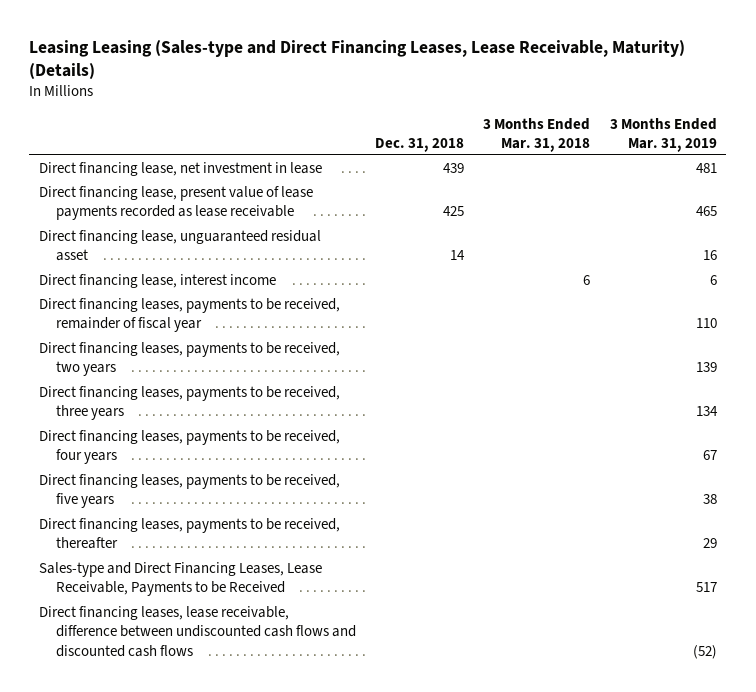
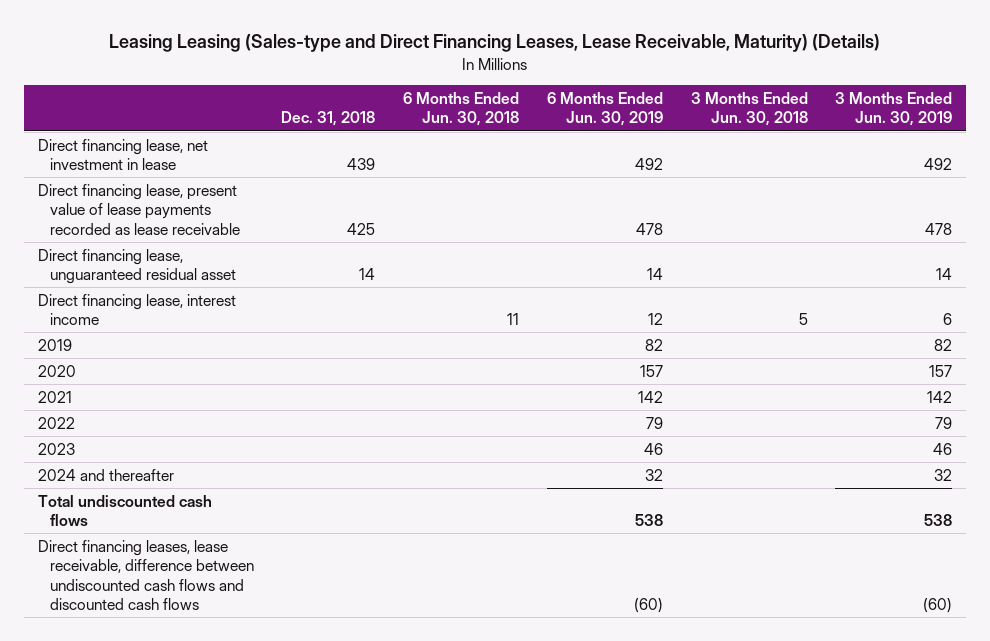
- | Dec. 31, 2018 | 3 Months Ended Mar. 31, 2018 | 3 Months Ended Mar. 31, 2019
+ | Dec. 31, 2018 | 6 Months Ended Jun. 30, 2018 | 6 Months Ended Jun. 30, 2019 | 3 Months Ended Jun. 30, 2018 | 3 Months Ended Jun. 30, 2019
- Direct financing leases, payments to be received, remainder of fiscal year | | | 110
- Direct financing leases, payments to be received, two years | | | 139
- Direct financing leases, payments to be received, three years | | | 134
- Direct financing leases, payments to be received, four years | | | 67
- Direct financing leases, payments to be received, five years | | | 38
- Direct financing leases, payments to be received, thereafter | | | 29
- Sales-type and Direct Financing Leases, Lease Receivable, Payments to be Received | | | 517
+ 2019 | | | 82 | | 82
+ 2020 | | | 157 | | 157
+ 2021 | | | 142 | | 142
+ 2022 | | | 79 | | 79
+ 2023 | | | 46 | | 46
+ 2024 and thereafter | | | 32 | | 32
+ Total undiscounted cash flows | | | 538 | | 538

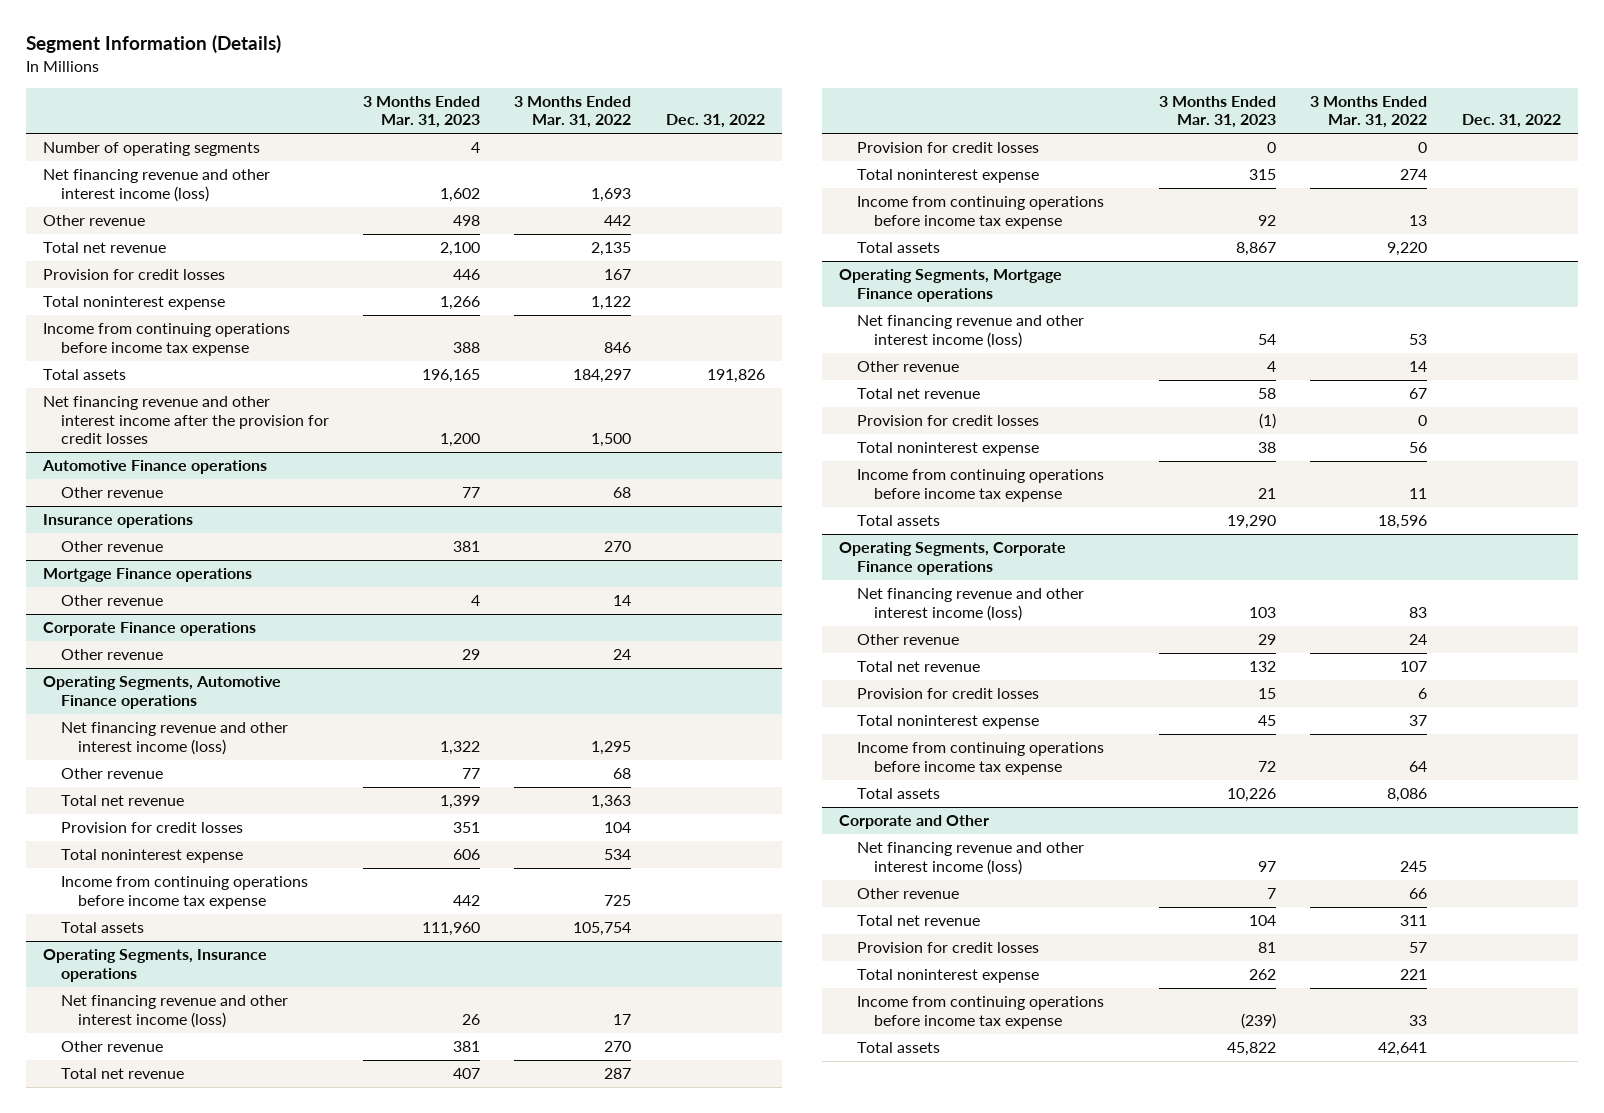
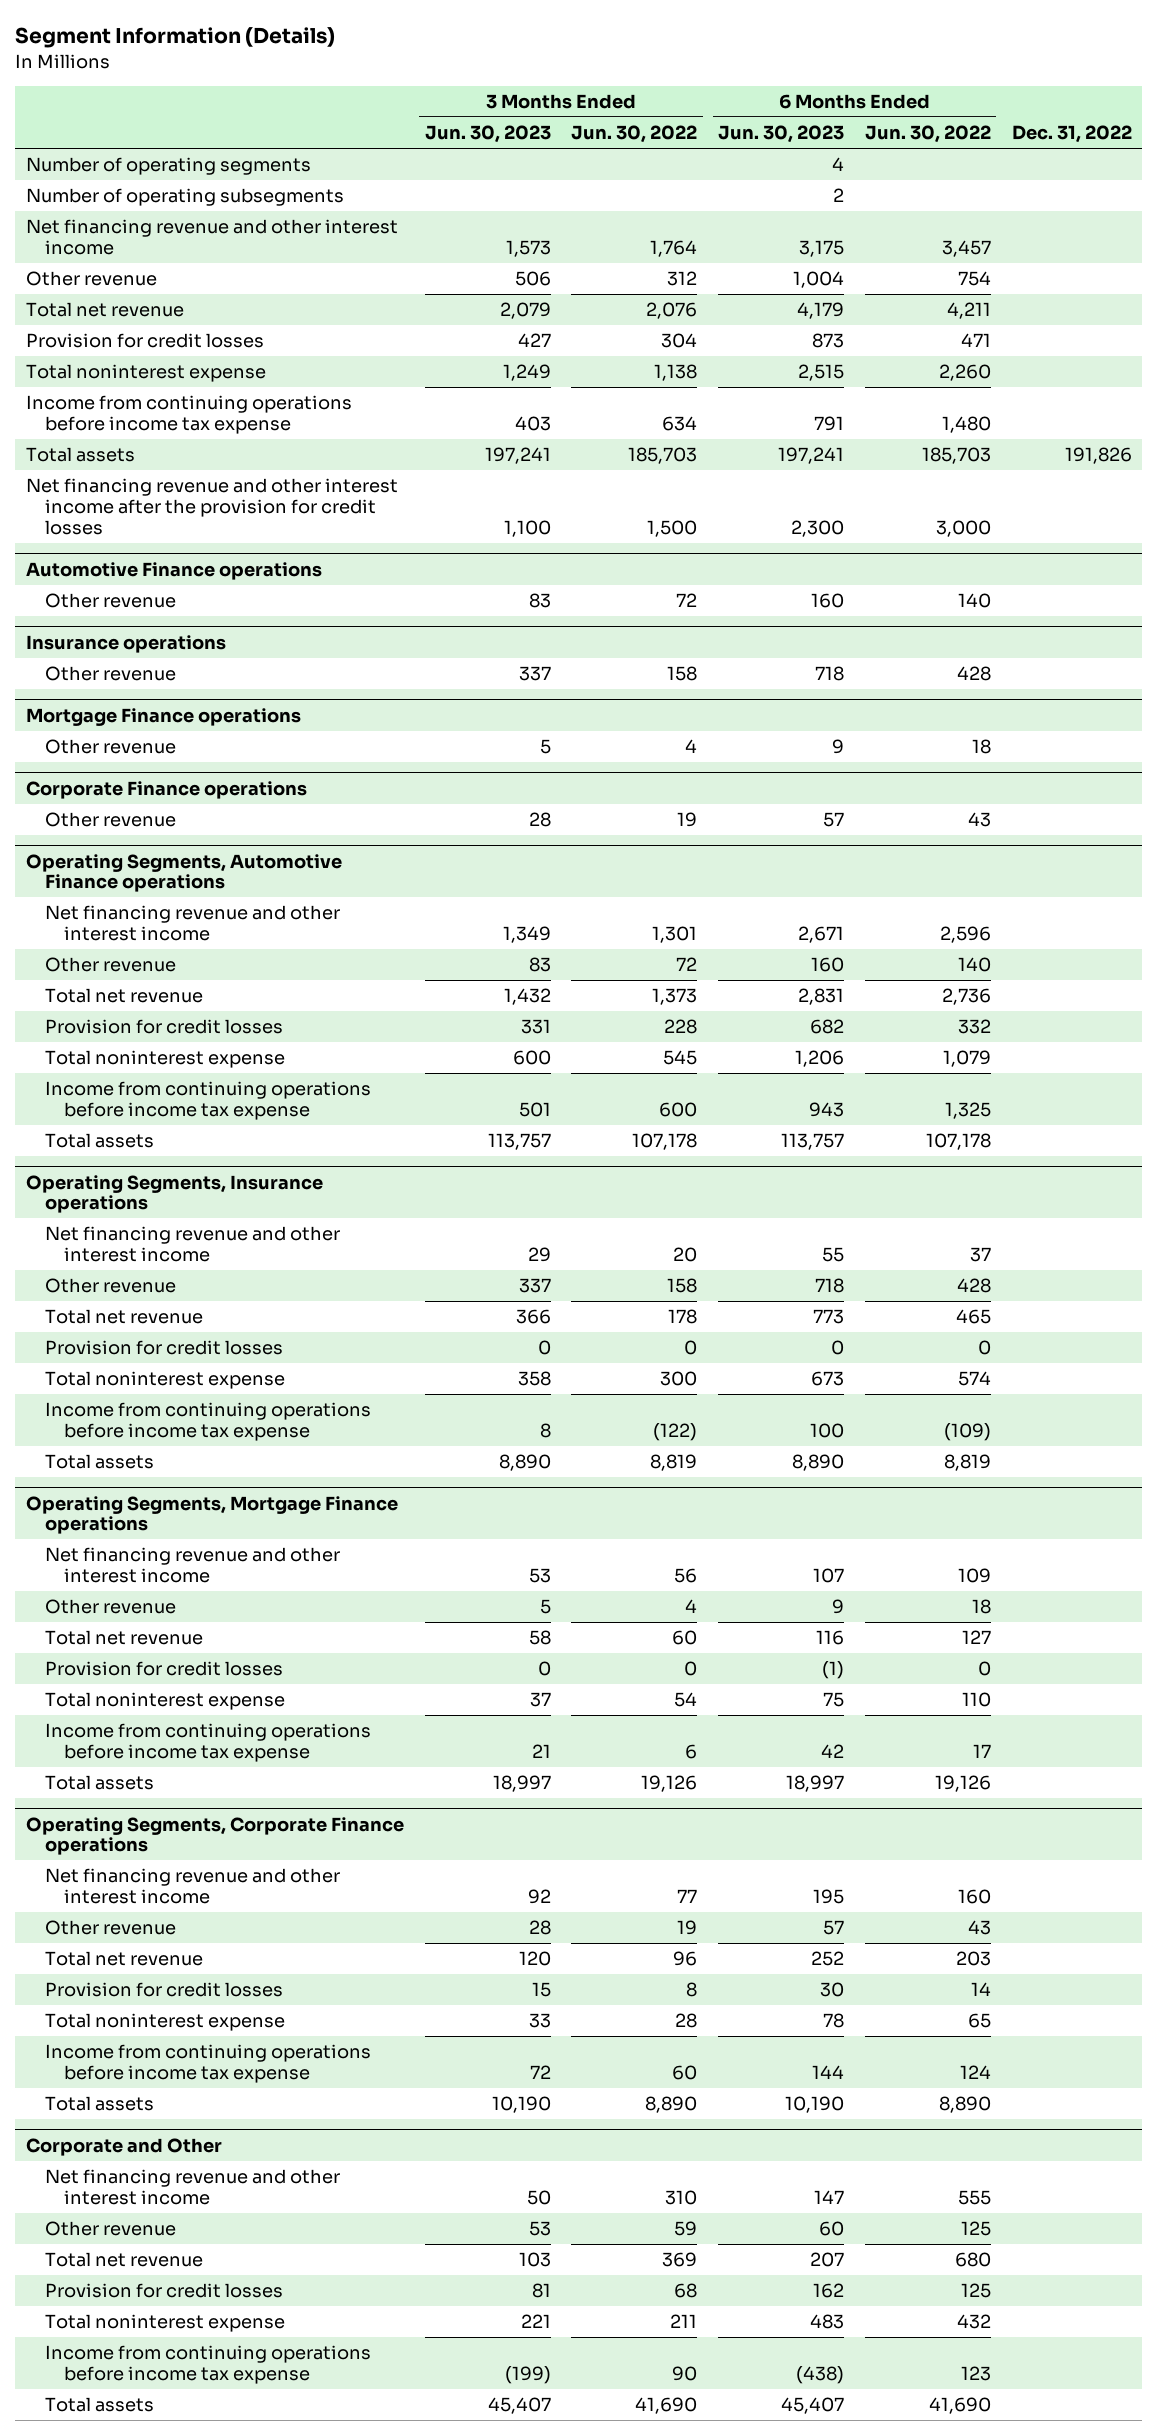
- | 3 Months Ended Mar. 31, 2023 | 3 Months Ended Mar. 31, 2022 | Dec. 31, 2022
+ | 3 Months Ended Jun. 30, 2023 | 3 Months Ended Jun. 30, 2022 | 6 Months Ended Jun. 30, 2023 | 6 Months Ended Jun. 30, 2022 | Dec. 31, 2022
- Net financing revenue and other interest income (loss) | 1,602 | 1,693 |
+ Number of operating subsegments | | | 2 | |
+ Net financing revenue and other interest income | 1,573 | 1,764 | 3,175 | 3,457 |
@ Operating Segments, Automotive Finance operations
- Net financing revenue and other interest income (loss) | 1,322 | 1,295 |
+ Net financing revenue and other interest income | 1,349 | 1,301 | 2,671 | 2,596 |
@ Operating Segments, Insurance operations
- Net financing revenue and other interest income (loss) | 26 | 17 |
+ Net financing revenue and other interest income | 29 | 20 | 55 | 37 |
@ Operating Segments, Mortgage Finance operations
- Net financing revenue and other interest income (loss) | 54 | 53 |
+ Net financing revenue and other interest income | 53 | 56 | 107 | 109 |
@ Operating Segments, Corporate Finance operations
- Net financing revenue and other interest income (loss) | 103 | 83 |
+ Net financing revenue and other interest income | 92 | 77 | 195 | 160 |
@ Corporate and Other
- Net financing revenue and other interest income (loss) | 97 | 245 |
+ Net financing revenue and other interest income | 50 | 310 | 147 | 555 |

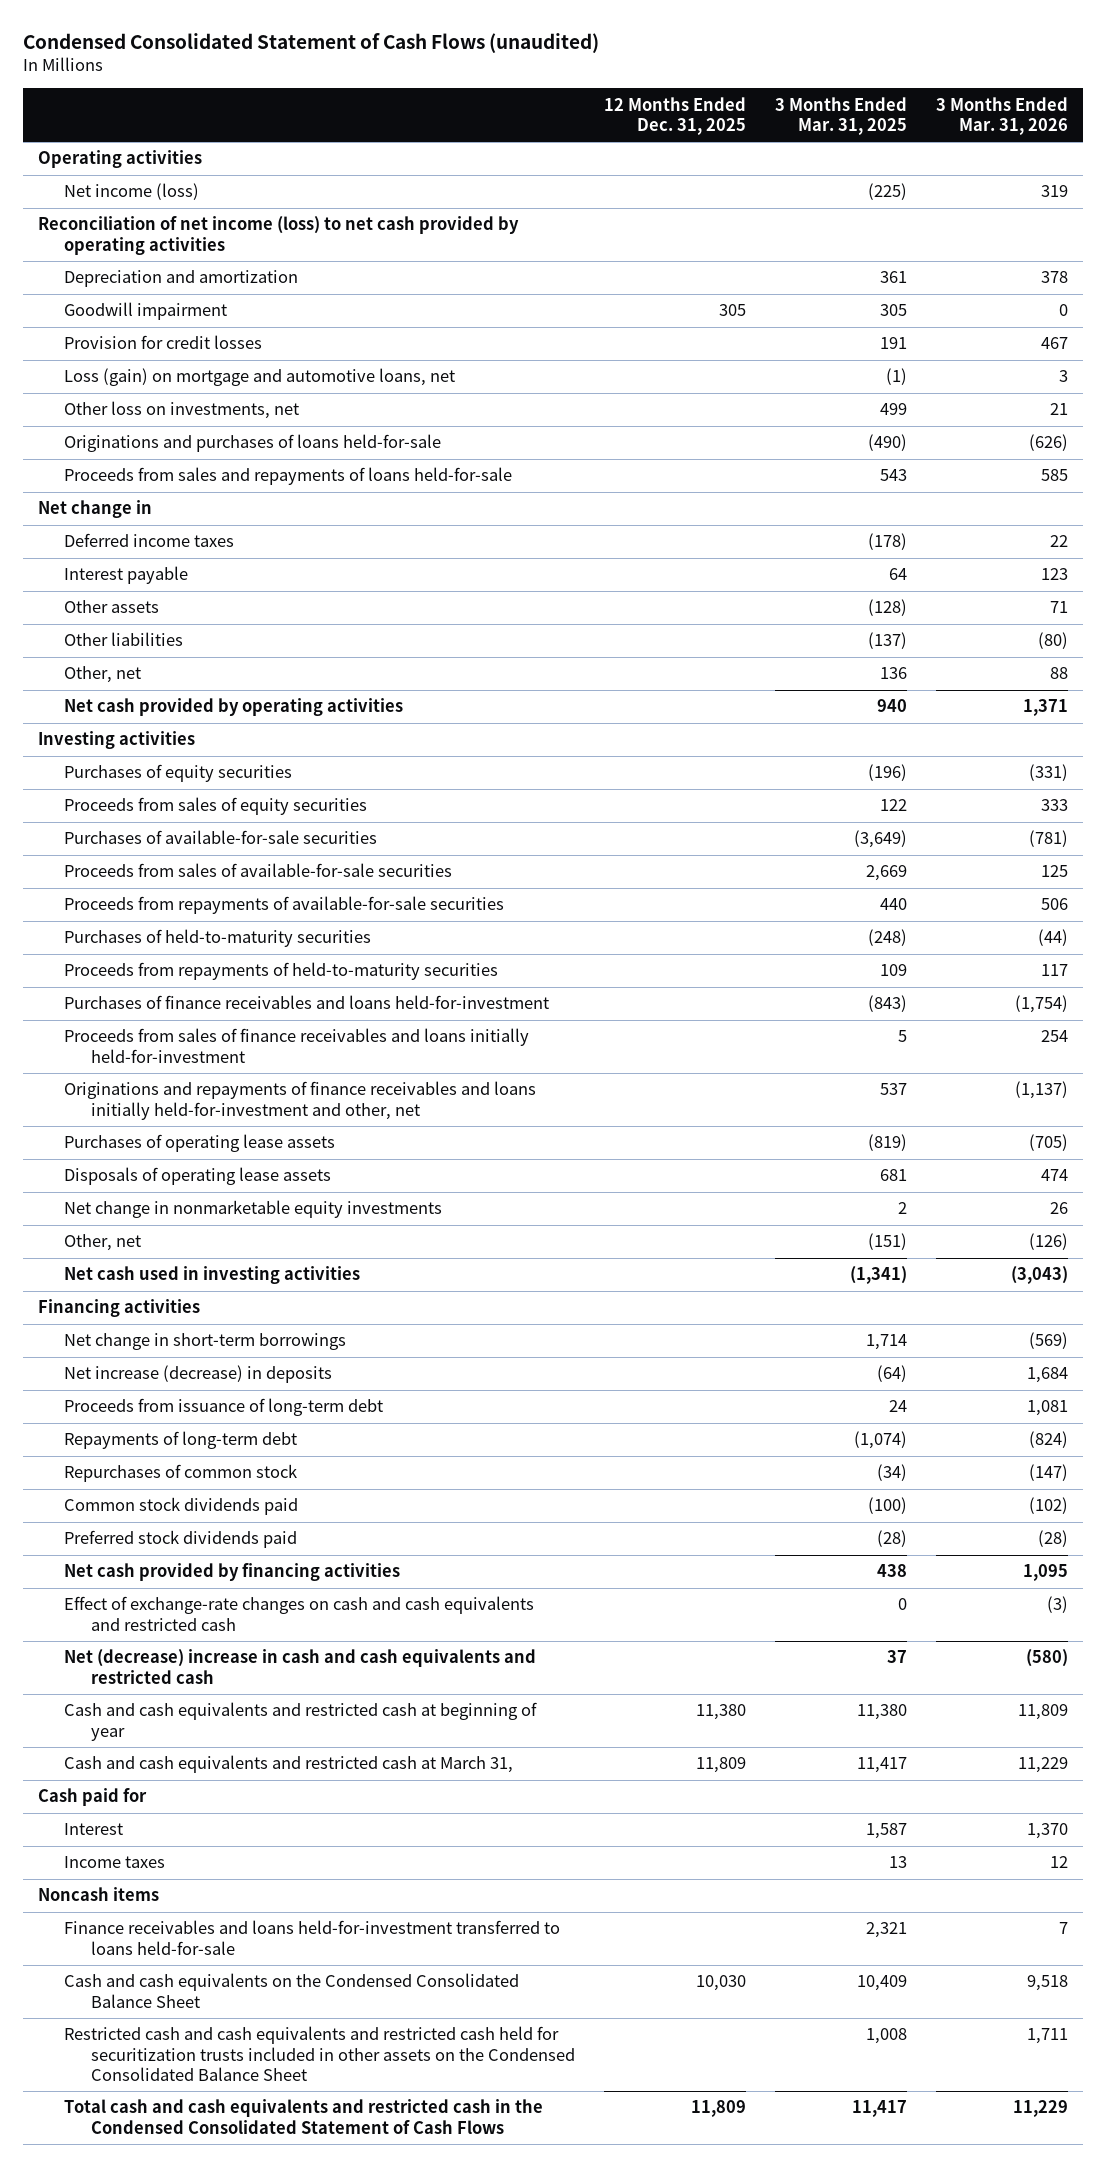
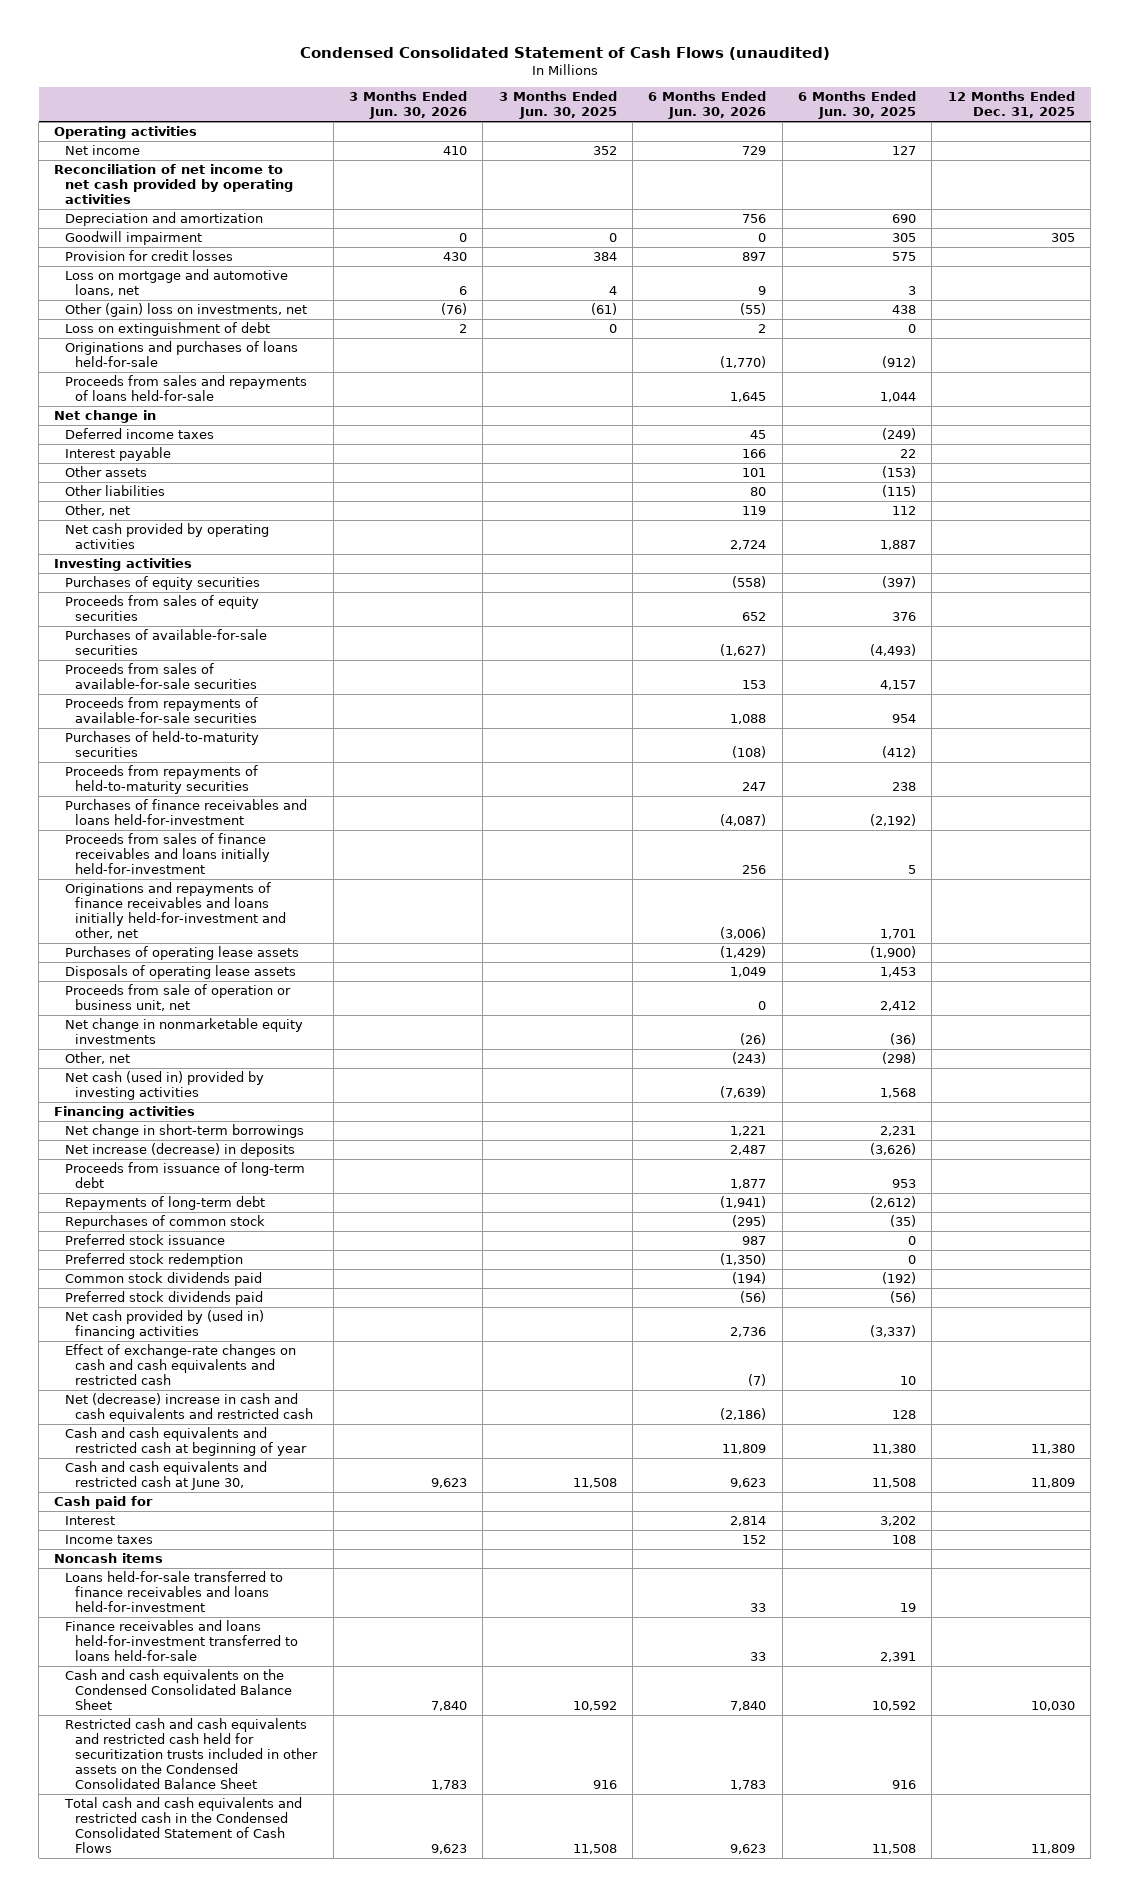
- | 12 Months Ended Dec. 31, 2025 | 3 Months Ended Mar. 31, 2025 | 3 Months Ended Mar. 31, 2026
+ | 3 Months Ended Jun. 30, 2026 | 3 Months Ended Jun. 30, 2025 | 6 Months Ended Jun. 30, 2026 | 6 Months Ended Jun. 30, 2025 | 12 Months Ended Dec. 31, 2025
- Net income (loss) | | (225) | 319
- Reconciliation of net income (loss) to net cash provided by operating activities
+ Net income | 410 | 352 | 729 | 127 |
+ Reconciliation of net income to net cash provided by operating activities
- Loss (gain) on mortgage and automotive loans, net | | (1) | 3
- Other loss on investments, net | | 499 | 21
+ Loss on mortgage and automotive loans, net | 6 | 4 | 9 | 3 |
+ Other (gain) loss on investments, net | (76) | (61) | (55) | 438 |
+ Loss on extinguishment of debt | 2 | 0 | 2 | 0 |
+ Proceeds from sale of operation or business unit, net | | | 0 | 2,412 |
- Net cash used in investing activities | | (1,341) | (3,043)
+ Net cash (used in) provided by investing activities | | | (7,639) | 1,568 |
+ Preferred stock issuance | | | 987 | 0 |
+ Preferred stock redemption | | | (1,350) | 0 |
- Net cash provided by financing activities | | 438 | 1,095
+ Net cash provided by (used in) financing activities | | | 2,736 | (3,337) |
- Cash and cash equivalents and restricted cash at March 31, | 11,809 | 11,417 | 11,229
+ Cash and cash equivalents and restricted cash at June 30, | 9,623 | 11,508 | 9,623 | 11,508 | 11,809
+ Loans held-for-sale transferred to finance receivables and loans held-for-investment | | | 33 | 19 |

